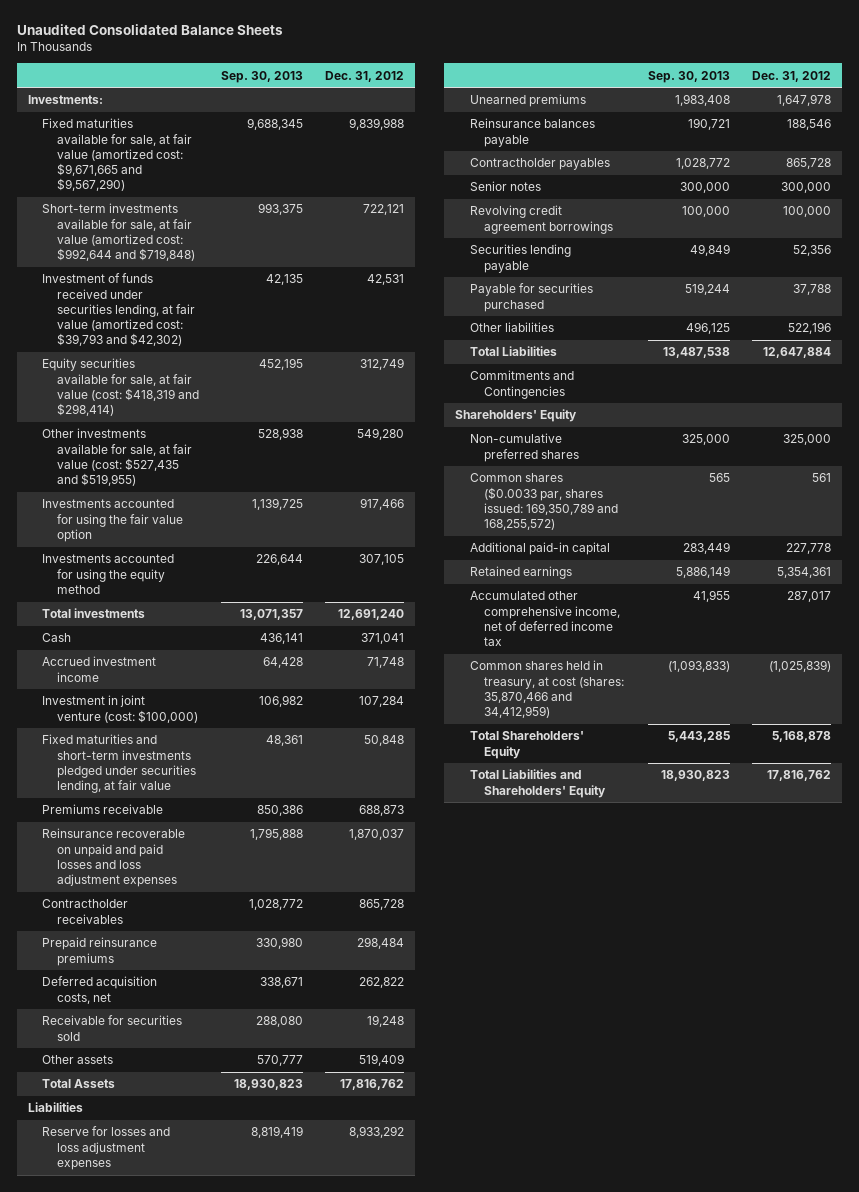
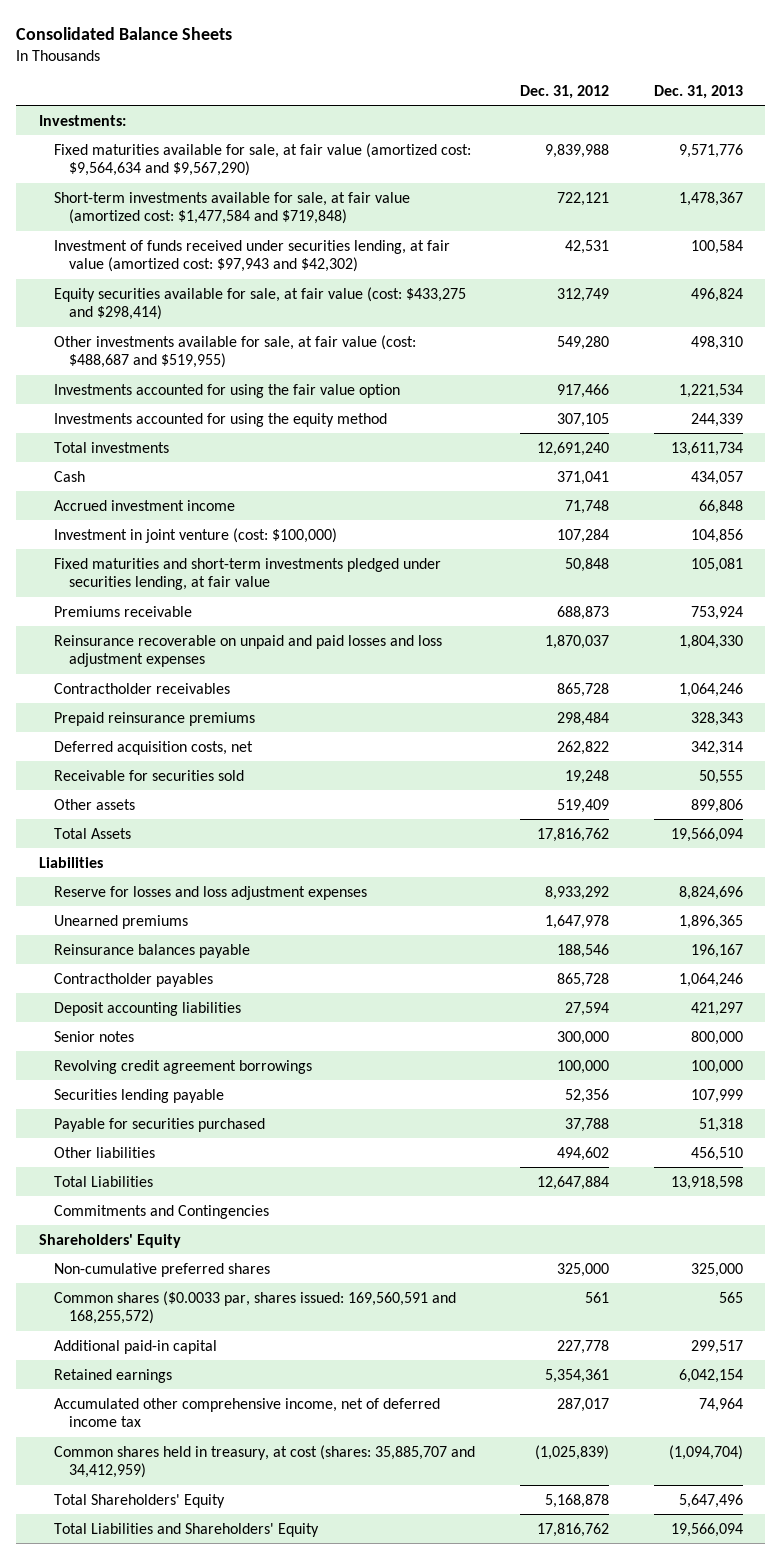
- Unaudited Consolidated Balance Sheets
+ Consolidated Balance Sheets
- | Sep. 30, 2013 | Dec. 31, 2012
+ | Dec. 31, 2012 | Dec. 31, 2013
- Fixed maturities available for sale, at fair value (amortized cost: $9,671,665 and $9,567,290) | 9,688,345 | 9,839,988
- Short-term investments available for sale, at fair value (amortized cost: $992,644 and $719,848) | 993,375 | 722,121
- Investment of funds received under securities lending, at fair value (amortized cost: $39,793 and $42,302) | 42,135 | 42,531
- Equity securities available for sale, at fair value (cost: $418,319 and $298,414) | 452,195 | 312,749
- Other investments available for sale, at fair value (cost: $527,435 and $519,955) | 528,938 | 549,280
+ Fixed maturities available for sale, at fair value (amortized cost: $9,564,634 and $9,567,290) | 9,839,988 | 9,571,776
+ Short-term investments available for sale, at fair value (amortized cost: $1,477,584 and $719,848) | 722,121 | 1,478,367
+ Investment of funds received under securities lending, at fair value (amortized cost: $97,943 and $42,302) | 42,531 | 100,584
+ Equity securities available for sale, at fair value (cost: $433,275 and $298,414) | 312,749 | 496,824
+ Other investments available for sale, at fair value (cost: $488,687 and $519,955) | 549,280 | 498,310
+ Deposit accounting liabilities | 27,594 | 421,297
- Other liabilities | 496,125 | 522,196
+ Other liabilities | 494,602 | 456,510
- Common shares ($0.0033 par, shares issued: 169,350,789 and 168,255,572) | 565 | 561
+ Common shares ($0.0033 par, shares issued: 169,560,591 and 168,255,572) | 561 | 565
- Common shares held in treasury, at cost (shares: 35,870,466 and 34,412,959) | (1,093,833) | (1,025,839)
+ Common shares held in treasury, at cost (shares: 35,885,707 and 34,412,959) | (1,025,839) | (1,094,704)

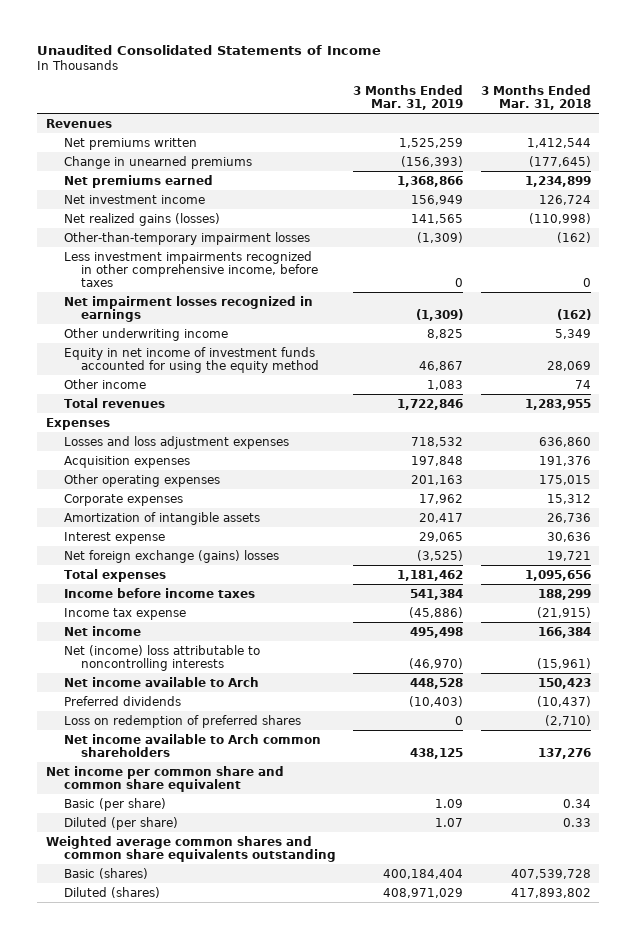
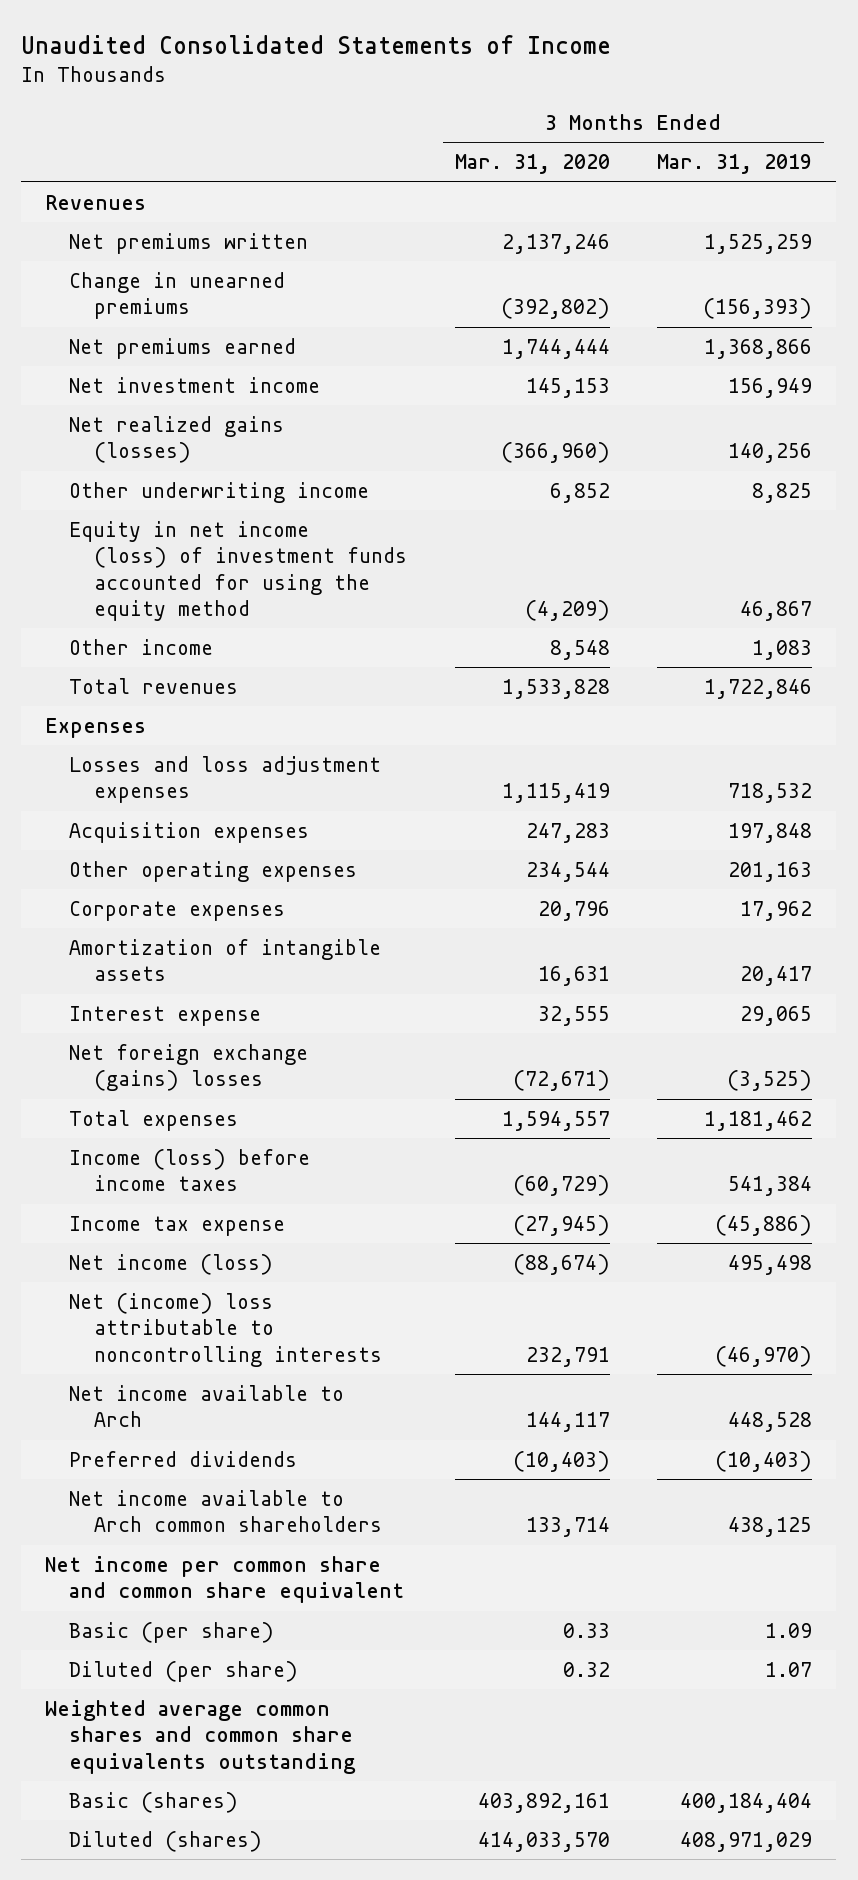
- | 3 Months Ended Mar. 31, 2019 | 3 Months Ended Mar. 31, 2018
+ | 3 Months Ended Mar. 31, 2020 | 3 Months Ended Mar. 31, 2019
- Net realized gains (losses) | 141,565 | (110,998)
- Other-than-temporary impairment losses | (1,309) | (162)
- Less investment impairments recognized in other comprehensive income, before taxes | 0 | 0
- Net impairment losses recognized in earnings | (1,309) | (162)
+ Net realized gains (losses) | (366,960) | 140,256
- Equity in net income of investment funds accounted for using the equity method | 46,867 | 28,069
+ Equity in net income (loss) of investment funds accounted for using the equity method | (4,209) | 46,867
- Income before income taxes | 541,384 | 188,299
+ Income (loss) before income taxes | (60,729) | 541,384
- Net income | 495,498 | 166,384
+ Net income (loss) | (88,674) | 495,498
- Loss on redemption of preferred shares | 0 | (2,710)

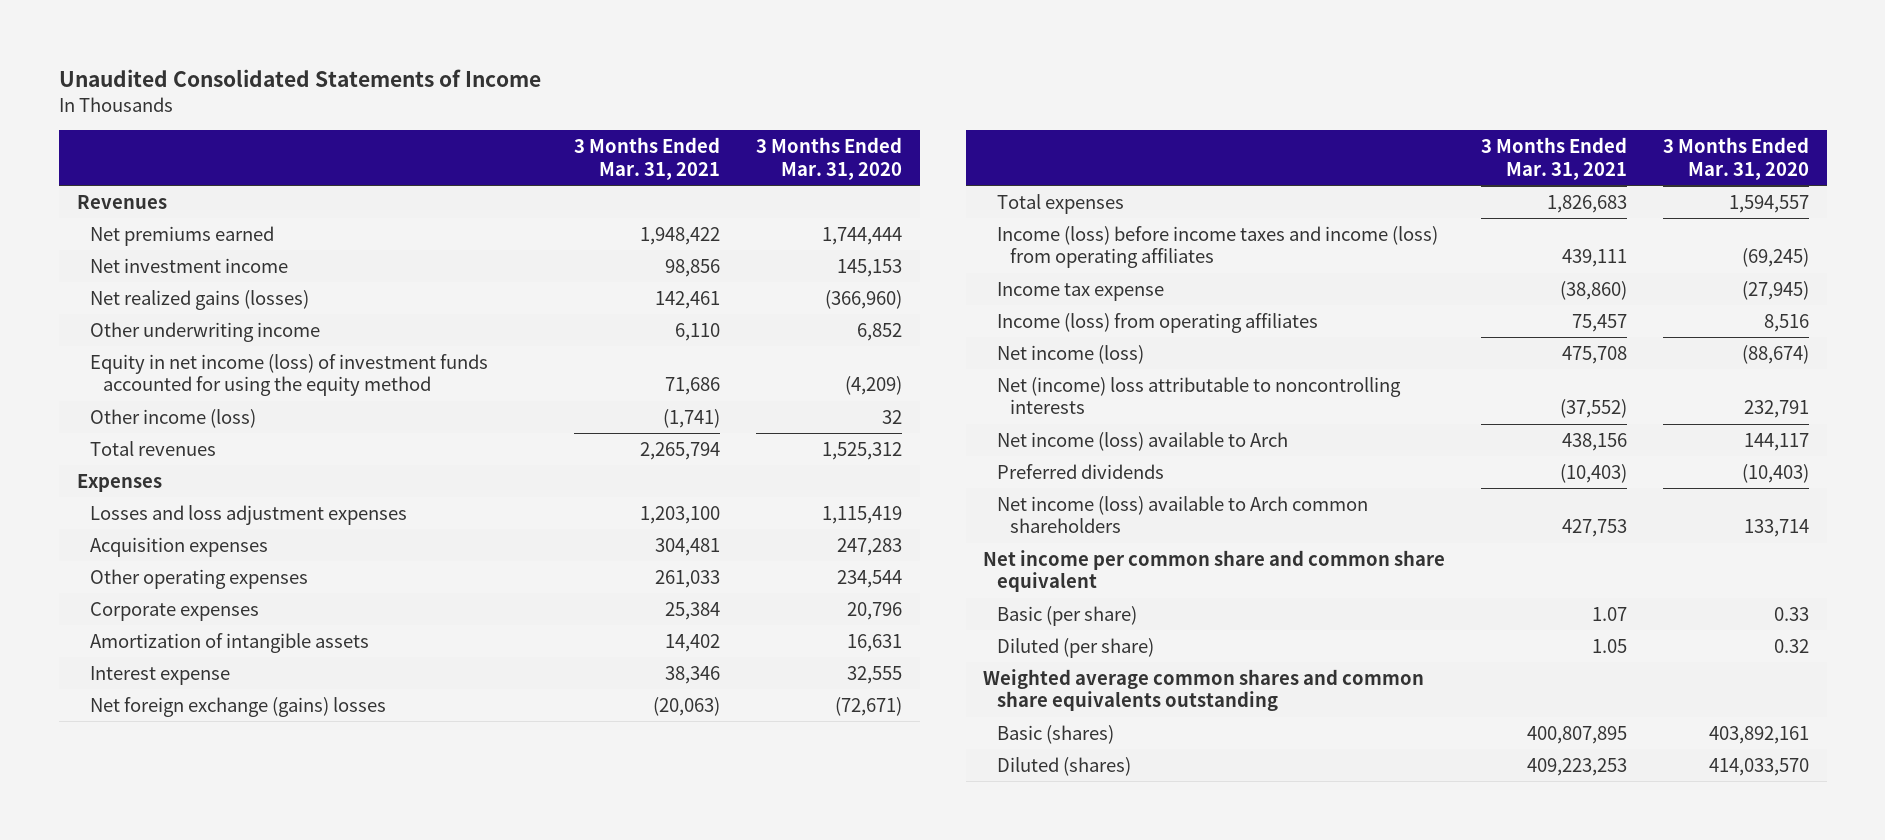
- | 3 Months Ended Mar. 31, 2020 | 3 Months Ended Mar. 31, 2019
+ | 3 Months Ended Mar. 31, 2021 | 3 Months Ended Mar. 31, 2020
- Net premiums written | 2,137,246 | 1,525,259
- Change in unearned premiums | (392,802) | (156,393)
- Other income | 8,548 | 1,083
- Total revenues | 1,533,828 | 1,722,846
+ Other income (loss) | (1,741) | 32
+ Total revenues | 2,265,794 | 1,525,312
- Income (loss) before income taxes | (60,729) | 541,384
+ Income (loss) before income taxes and income (loss) from operating affiliates | 439,111 | (69,245)
+ Income (loss) from operating affiliates | 75,457 | 8,516
- Net income available to Arch | 144,117 | 448,528
+ Net income (loss) available to Arch | 438,156 | 144,117
- Net income available to Arch common shareholders | 133,714 | 438,125
+ Net income (loss) available to Arch common shareholders | 427,753 | 133,714

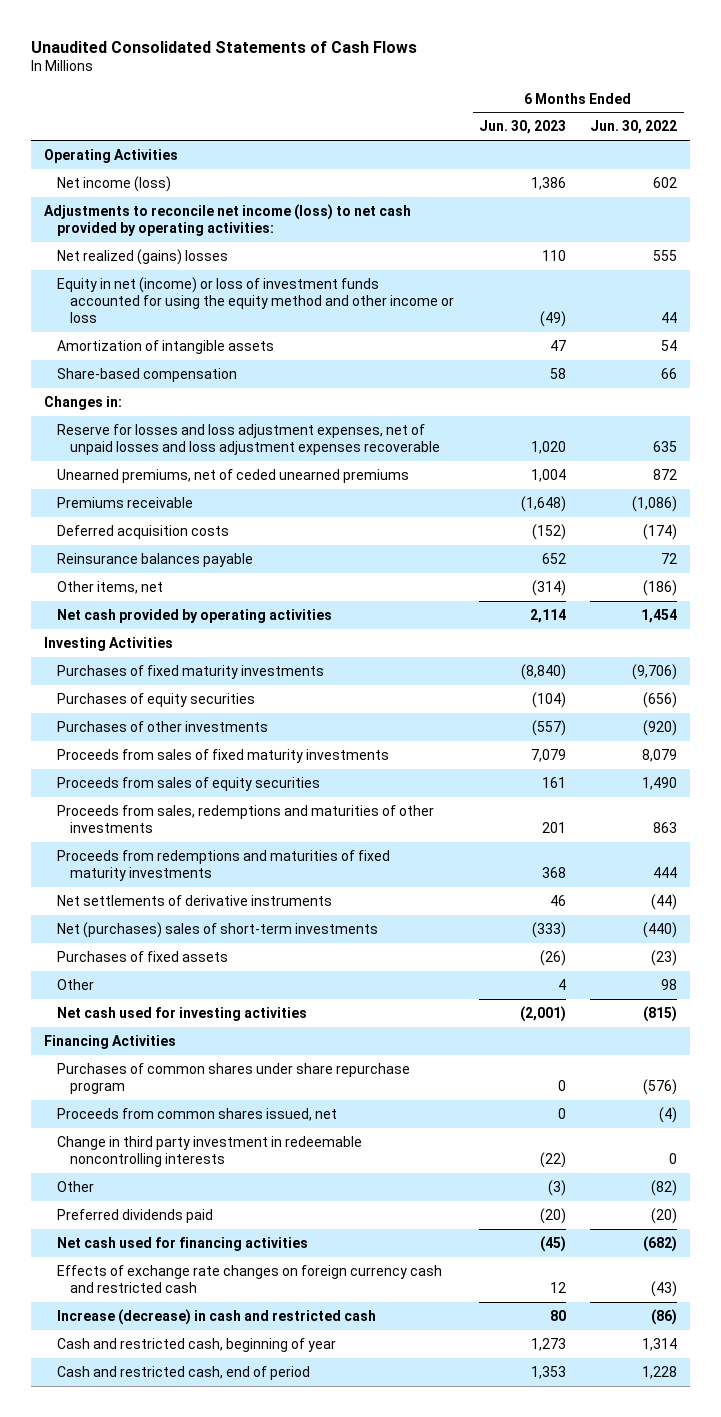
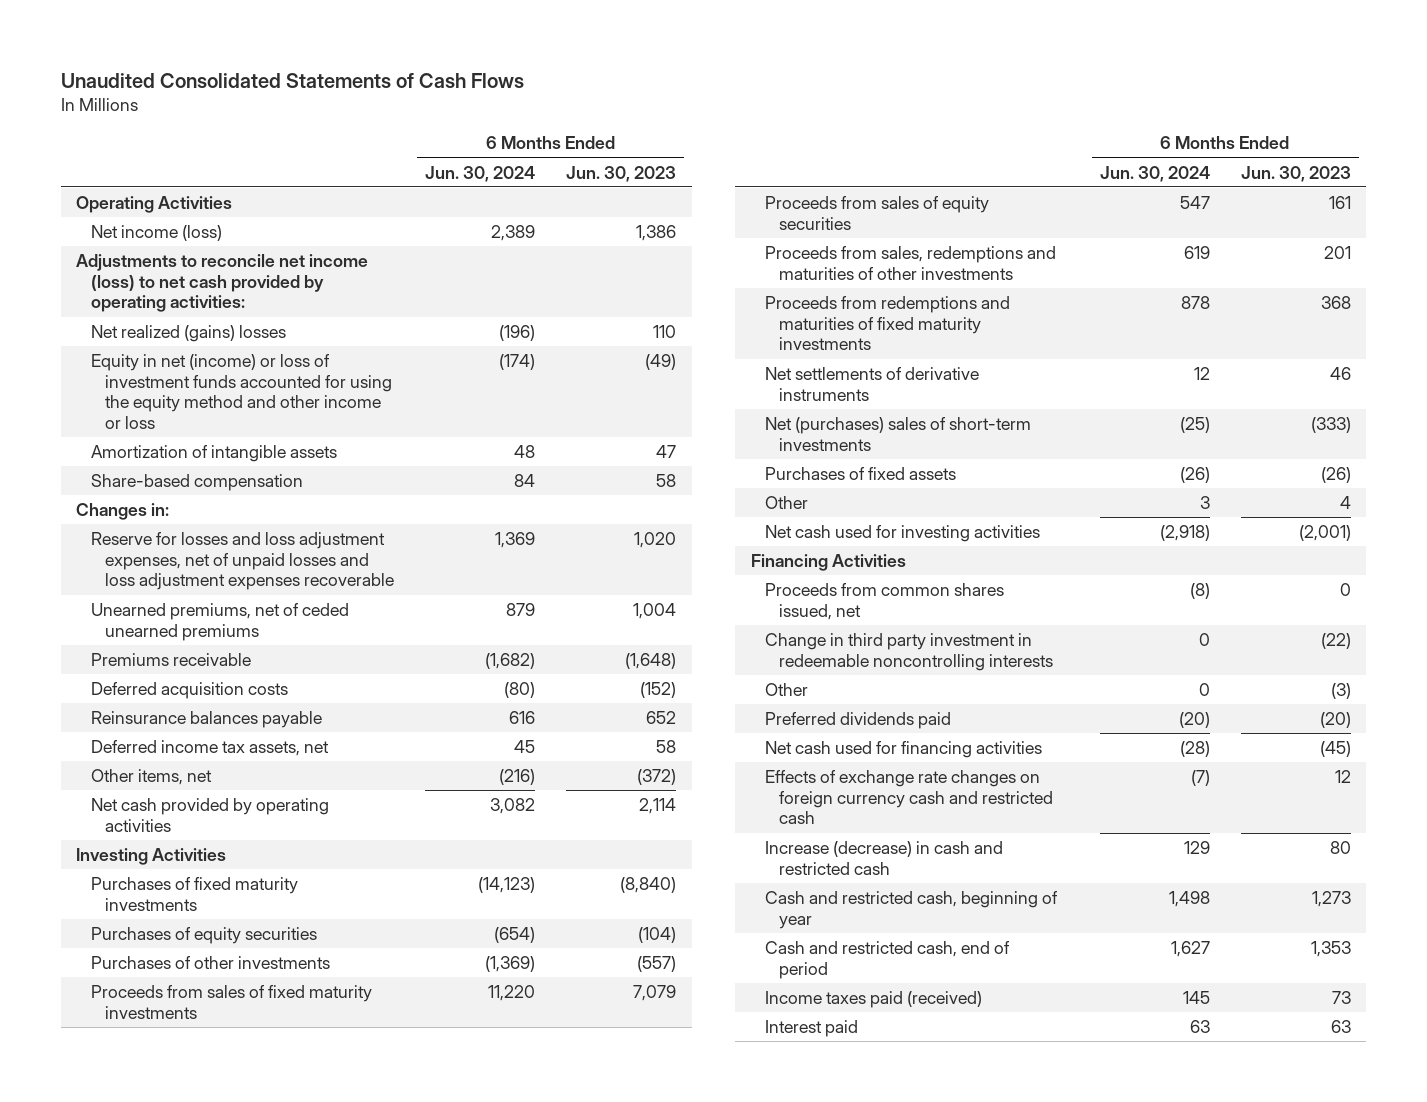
- | 6 Months Ended Jun. 30, 2023 | 6 Months Ended Jun. 30, 2022
+ | 6 Months Ended Jun. 30, 2024 | 6 Months Ended Jun. 30, 2023
- Other items, net | (314) | (186)
+ Deferred income tax assets, net | 45 | 58
+ Other items, net | (216) | (372)
- Purchases of common shares under share repurchase program | 0 | (576)
+ Income taxes paid (received) | 145 | 73
+ Interest paid | 63 | 63

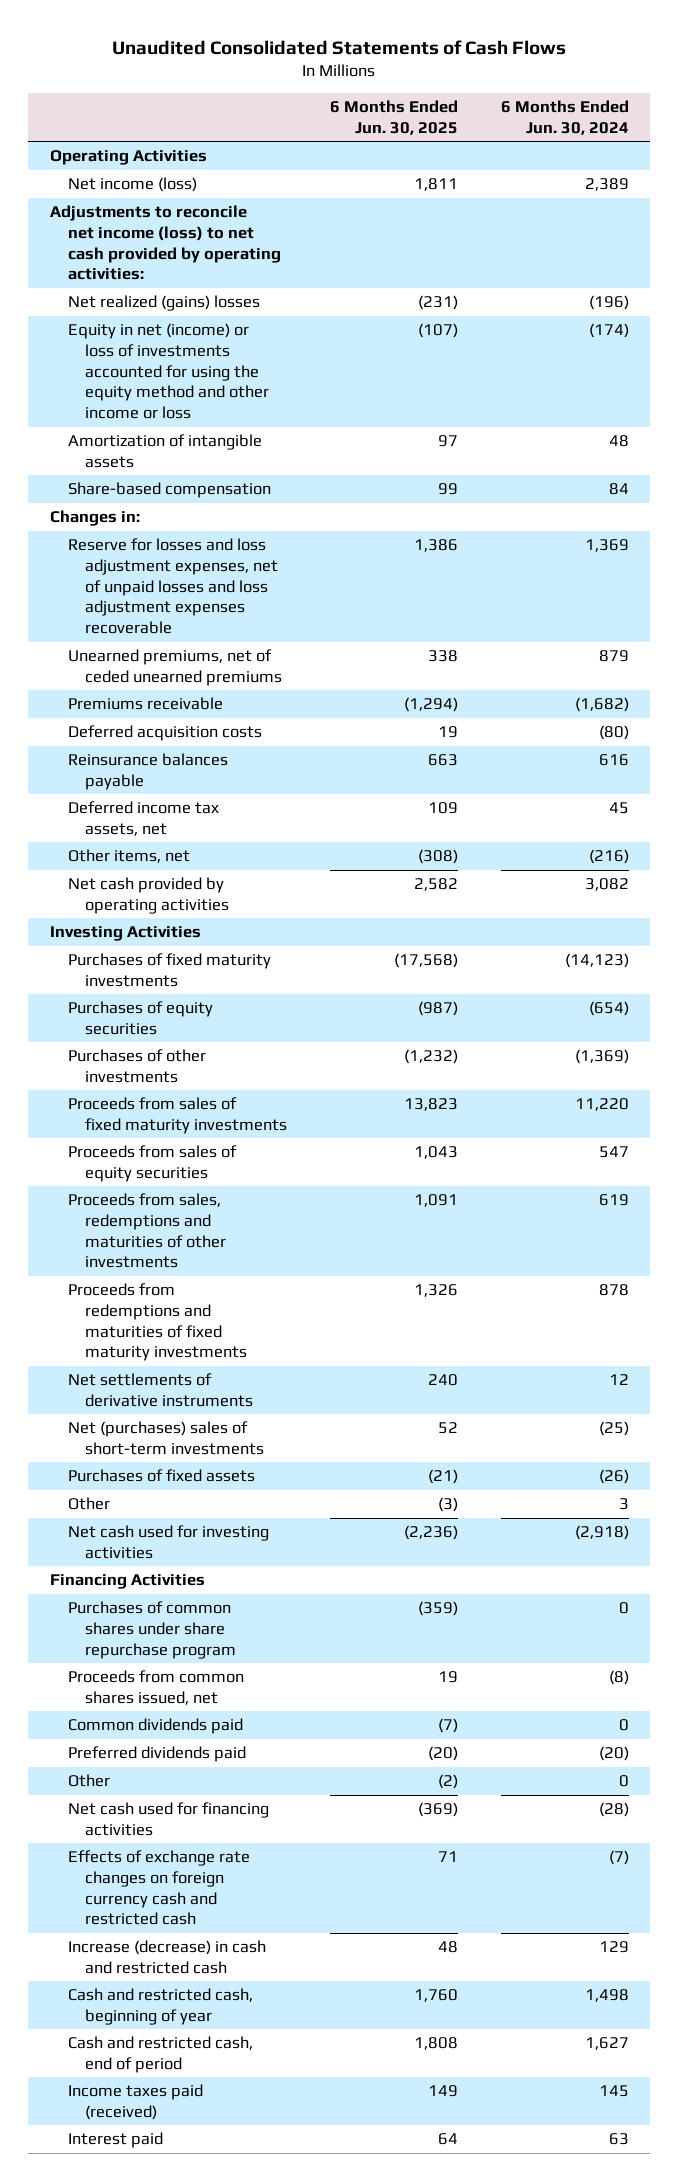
- | 6 Months Ended Jun. 30, 2024 | 6 Months Ended Jun. 30, 2023
+ | 6 Months Ended Jun. 30, 2025 | 6 Months Ended Jun. 30, 2024
- Equity in net (income) or loss of investment funds accounted for using the equity method and other income or loss | (174) | (49)
+ Equity in net (income) or loss of investments accounted for using the equity method and other income or loss | (107) | (174)
+ Purchases of common shares under share repurchase program | (359) | 0
- Change in third party investment in redeemable noncontrolling interests | 0 | (22)
+ Common dividends paid | (7) | 0
moved down: Other | (2) | 0

